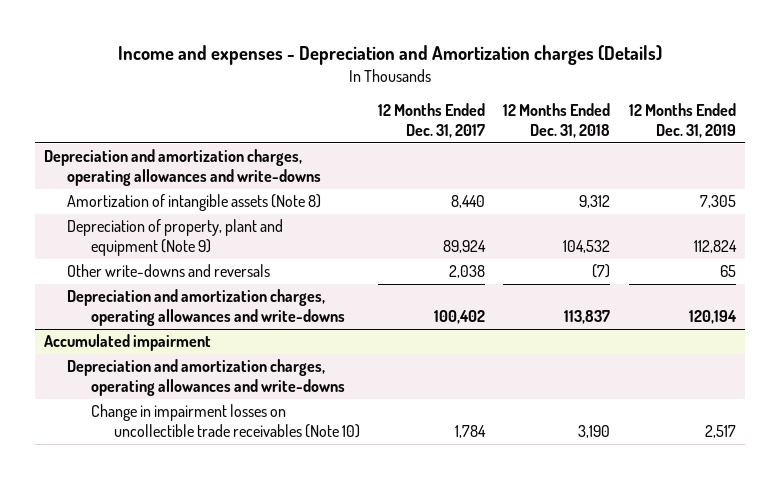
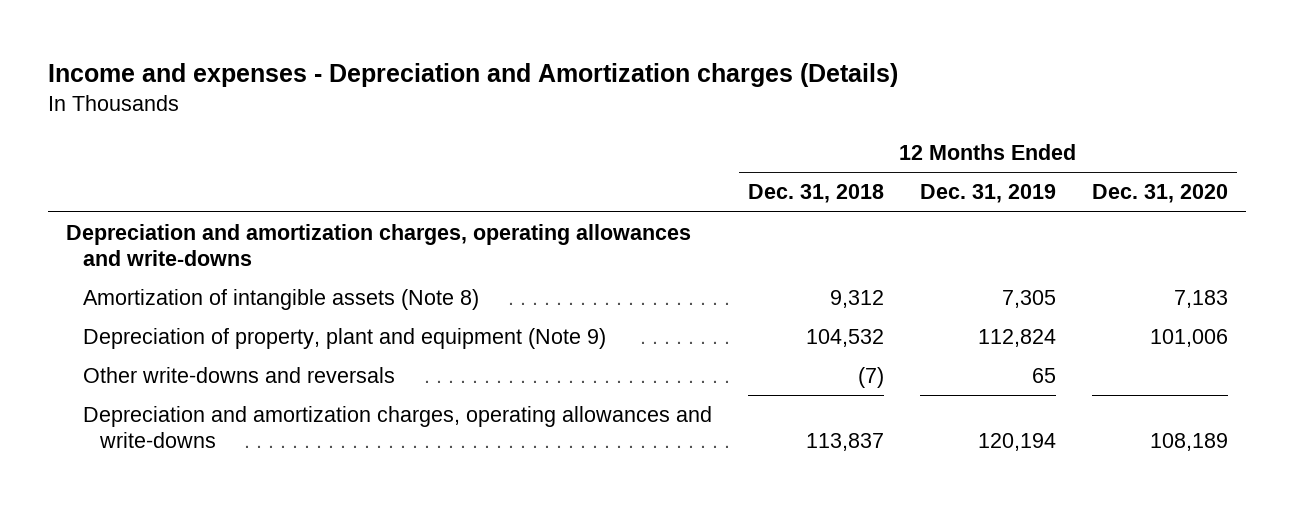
- | 12 Months Ended Dec. 31, 2017 | 12 Months Ended Dec. 31, 2018 | 12 Months Ended Dec. 31, 2019
+ | 12 Months Ended Dec. 31, 2018 | 12 Months Ended Dec. 31, 2019 | 12 Months Ended Dec. 31, 2020
- Accumulated impairment
- Depreciation and amortization charges, operating allowances and write-downs
- Change in impairment losses on uncollectible trade receivables (Note 10) | 1,784 | 3,190 | 2,517

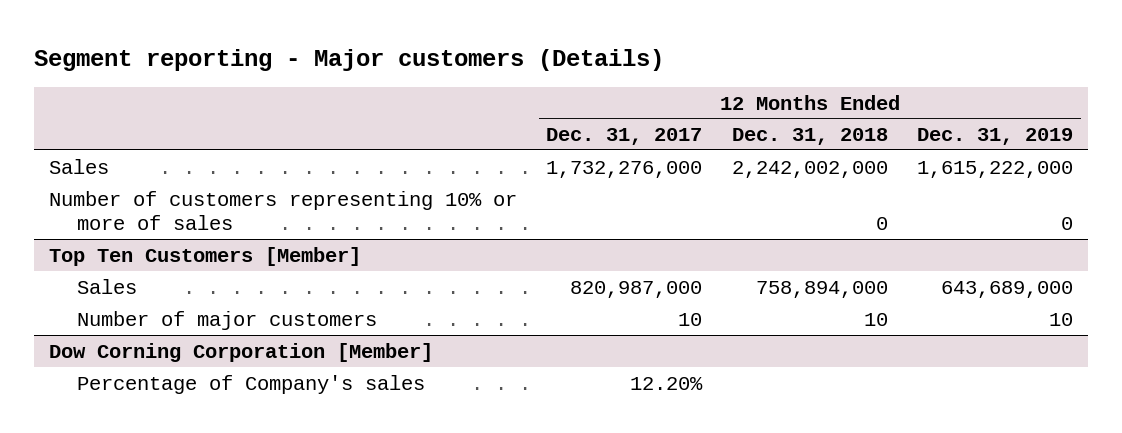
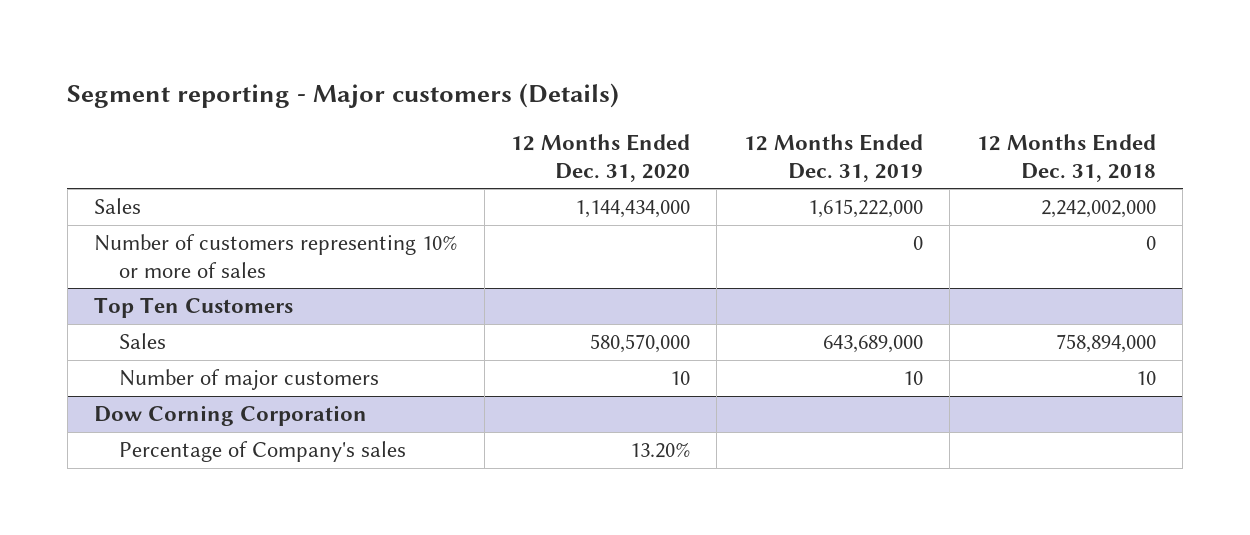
- | 12 Months Ended Dec. 31, 2017 | 12 Months Ended Dec. 31, 2018 | 12 Months Ended Dec. 31, 2019
+ | 12 Months Ended Dec. 31, 2020 | 12 Months Ended Dec. 31, 2019 | 12 Months Ended Dec. 31, 2018
- Top Ten Customers [Member]
+ Top Ten Customers
- Dow Corning Corporation [Member]
+ Dow Corning Corporation

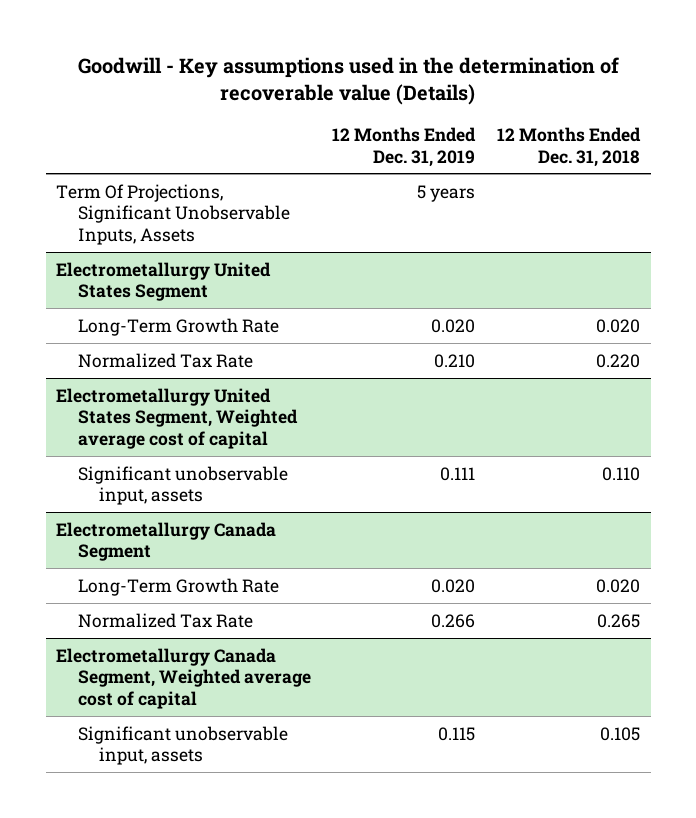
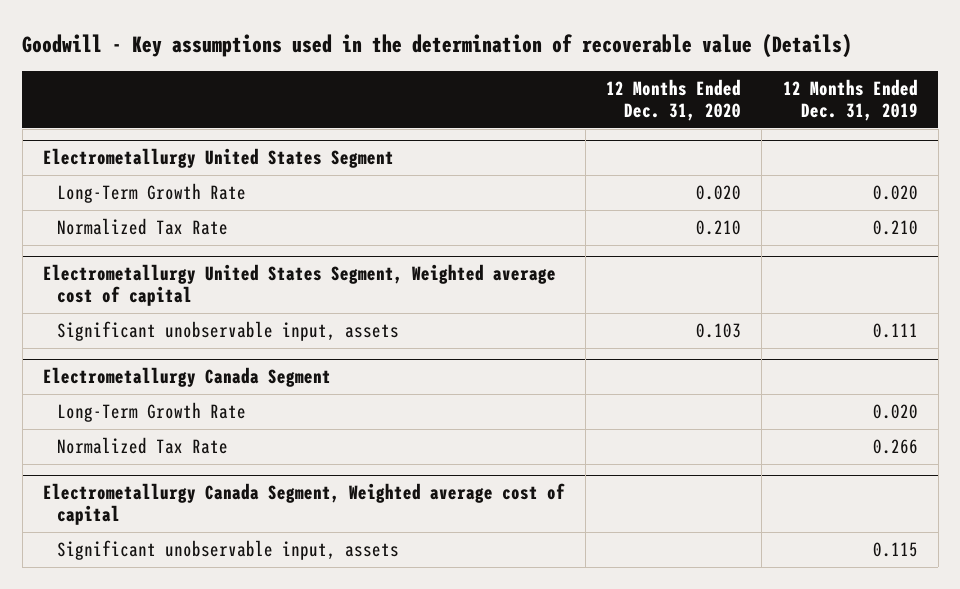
- | 12 Months Ended Dec. 31, 2019 | 12 Months Ended Dec. 31, 2018
+ | 12 Months Ended Dec. 31, 2020 | 12 Months Ended Dec. 31, 2019
- Term Of Projections, Significant Unobservable Inputs, Assets | 5 years |

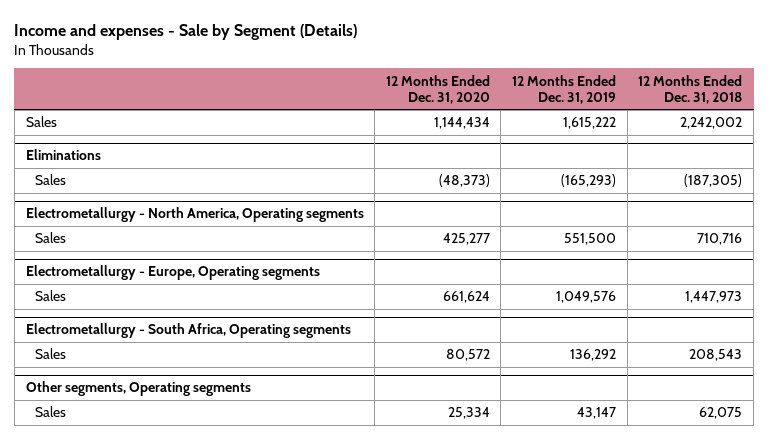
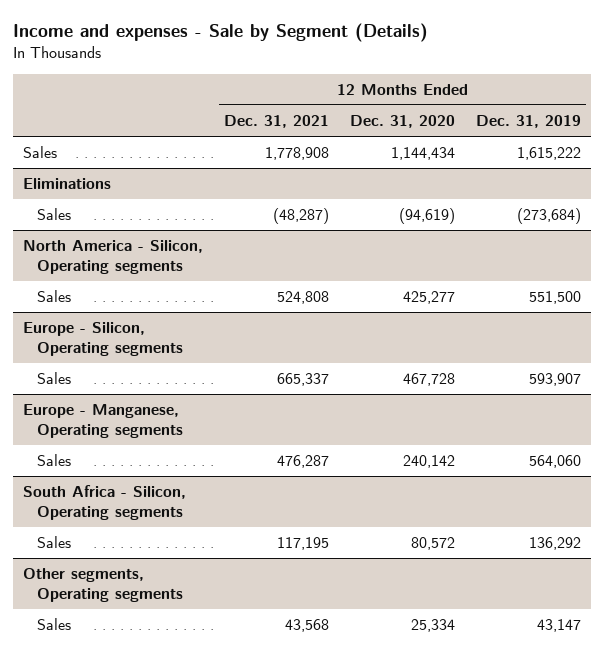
- | 12 Months Ended Dec. 31, 2020 | 12 Months Ended Dec. 31, 2019 | 12 Months Ended Dec. 31, 2018
+ | 12 Months Ended Dec. 31, 2021 | 12 Months Ended Dec. 31, 2020 | 12 Months Ended Dec. 31, 2019
@ Eliminations
- Sales | (48,373) | (165,293) | (187,305)
- Electrometallurgy - North America, Operating segments
@ Eliminations
+ Sales | (48,287) | (94,619) | (273,684)
+ North America - Silicon, Operating segments
- Electrometallurgy - Europe, Operating segments
- Sales | 661,624 | 1,049,576 | 1,447,973
- Electrometallurgy - South Africa, Operating segments
+ Europe - Silicon, Operating segments
+ Sales | 665,337 | 467,728 | 593,907
+ Europe - Manganese, Operating segments
+ Sales | 476,287 | 240,142 | 564,060
+ South Africa - Silicon, Operating segments

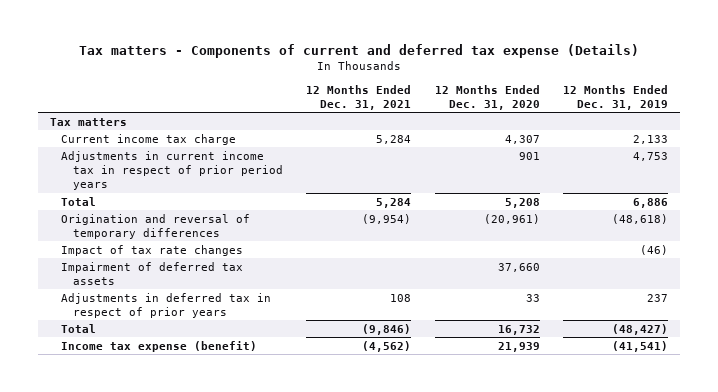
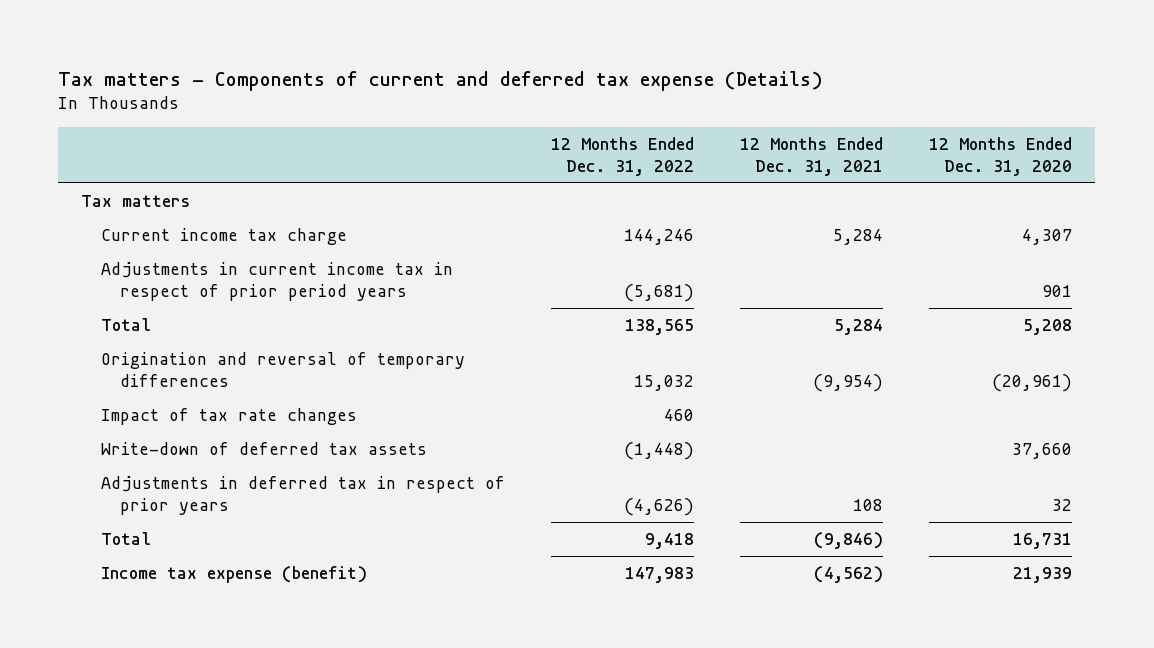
- | 12 Months Ended Dec. 31, 2021 | 12 Months Ended Dec. 31, 2020 | 12 Months Ended Dec. 31, 2019
+ | 12 Months Ended Dec. 31, 2022 | 12 Months Ended Dec. 31, 2021 | 12 Months Ended Dec. 31, 2020
- Impairment of deferred tax assets | | 37,660 |
- Adjustments in deferred tax in respect of prior years | 108 | 33 | 237
- Total | (9,846) | 16,732 | (48,427)
+ Write-down of deferred tax assets | (1,448) | | 37,660
+ Adjustments in deferred tax in respect of prior years | (4,626) | 108 | 32
+ Total | 9,418 | (9,846) | 16,731

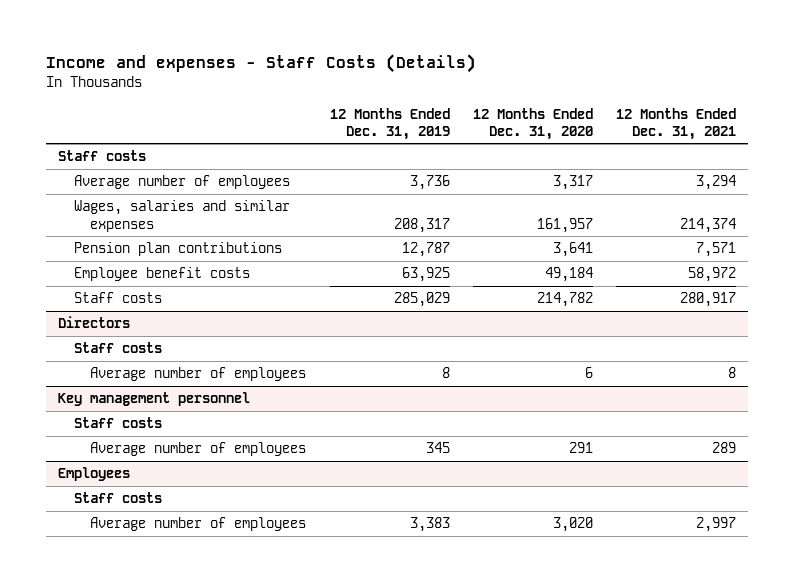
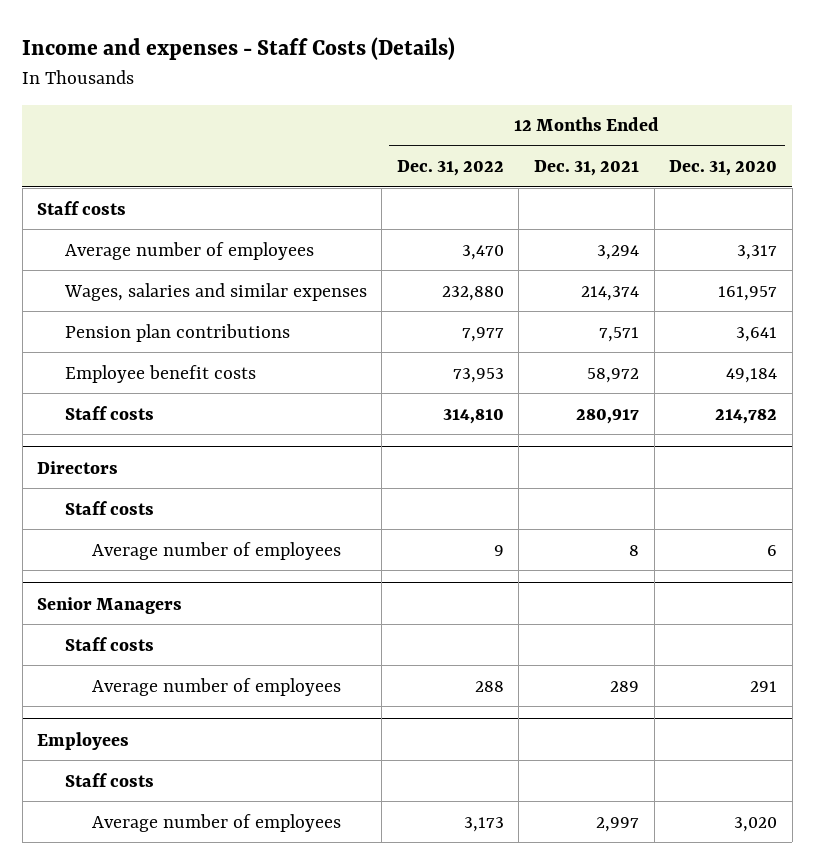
- | 12 Months Ended Dec. 31, 2019 | 12 Months Ended Dec. 31, 2020 | 12 Months Ended Dec. 31, 2021
+ | 12 Months Ended Dec. 31, 2022 | 12 Months Ended Dec. 31, 2021 | 12 Months Ended Dec. 31, 2020
- Key management personnel
+ Senior Managers

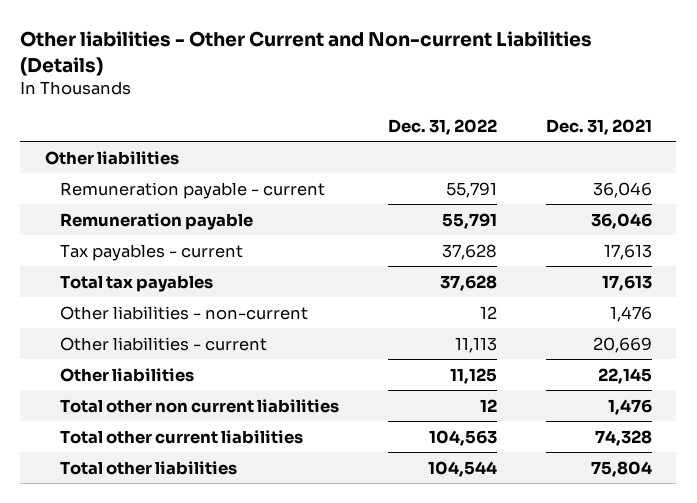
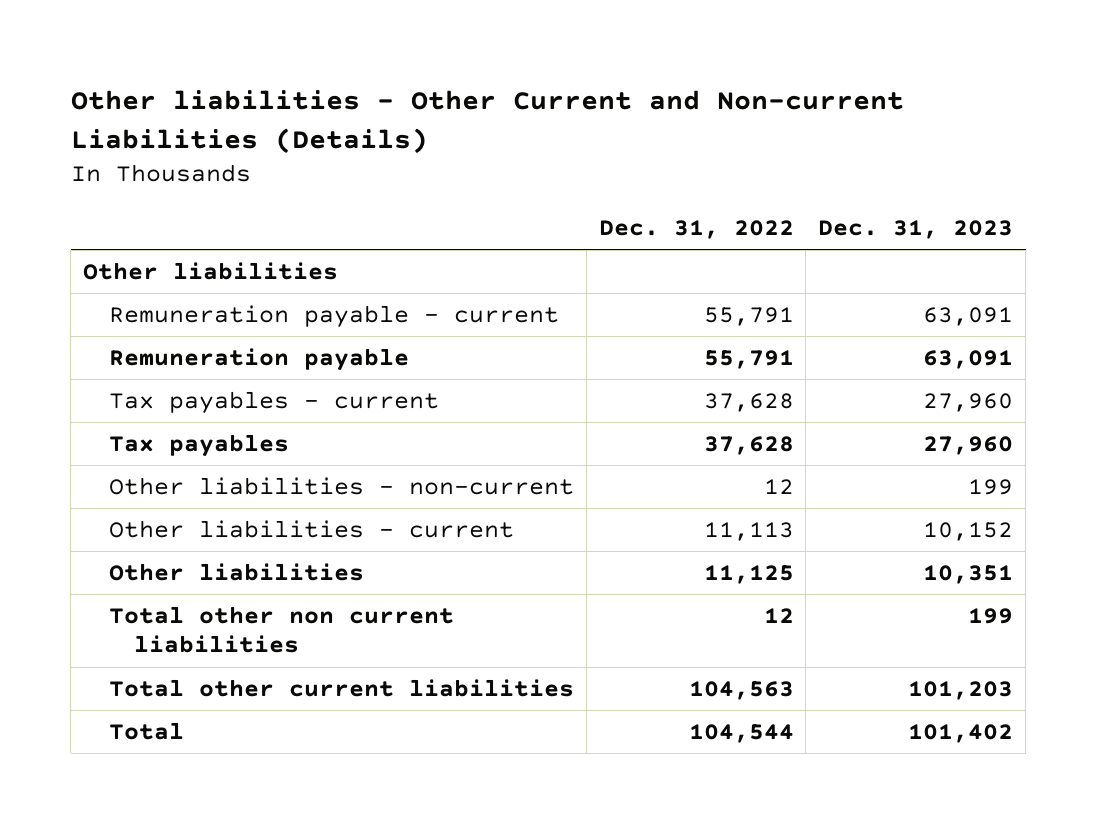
- | Dec. 31, 2022 | Dec. 31, 2021
+ | Dec. 31, 2022 | Dec. 31, 2023
- Total tax payables | 37,628 | 17,613
+ Tax payables | 37,628 | 27,960
- Total other liabilities | 104,544 | 75,804
+ Total | 104,544 | 101,402

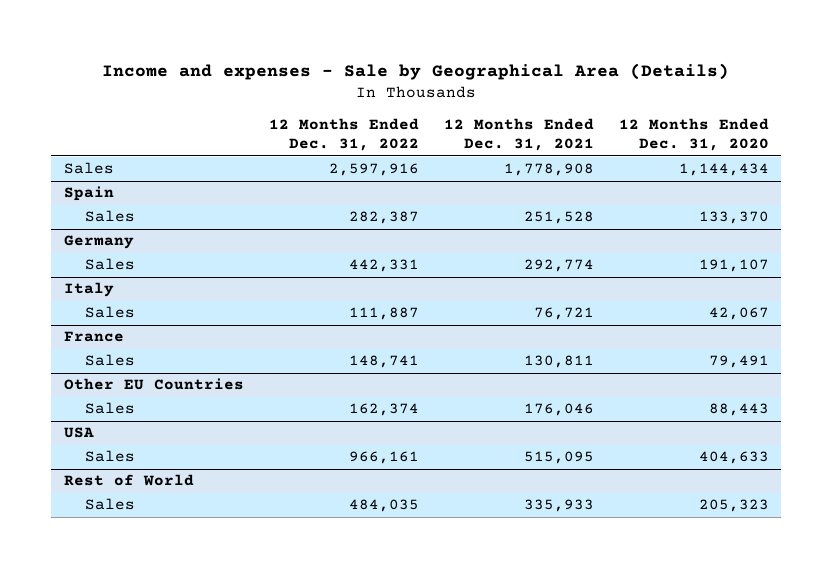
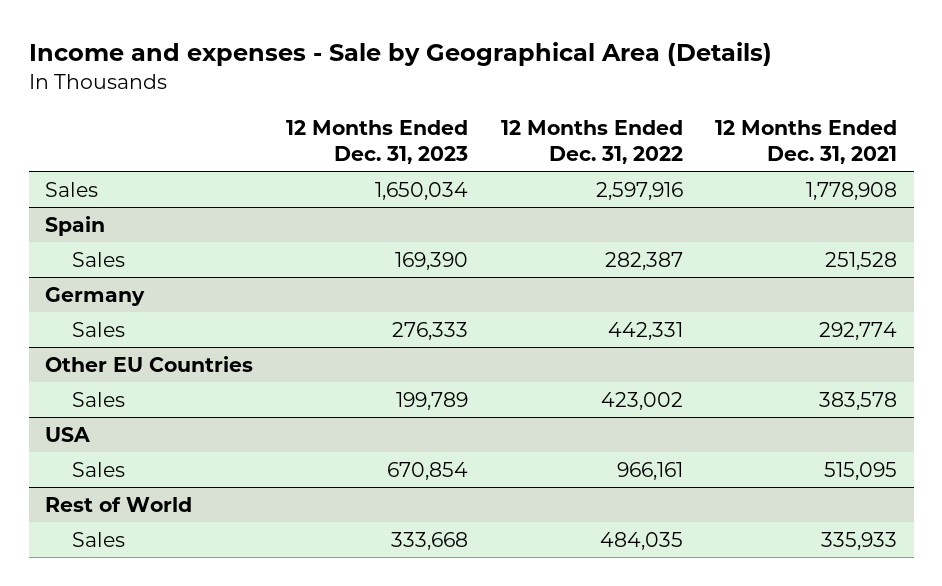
- | 12 Months Ended Dec. 31, 2022 | 12 Months Ended Dec. 31, 2021 | 12 Months Ended Dec. 31, 2020
+ | 12 Months Ended Dec. 31, 2023 | 12 Months Ended Dec. 31, 2022 | 12 Months Ended Dec. 31, 2021
- Italy
- Sales | 111,887 | 76,721 | 42,067
- France
- Sales | 148,741 | 130,811 | 79,491
@ Other EU Countries
- Sales | 162,374 | 176,046 | 88,443
+ Sales | 199,789 | 423,002 | 383,578

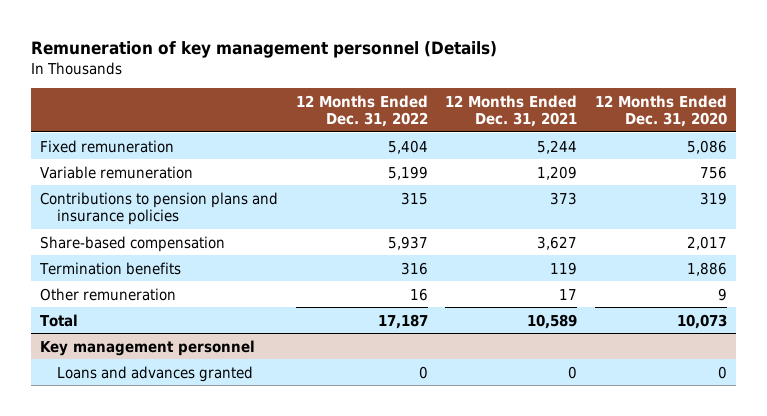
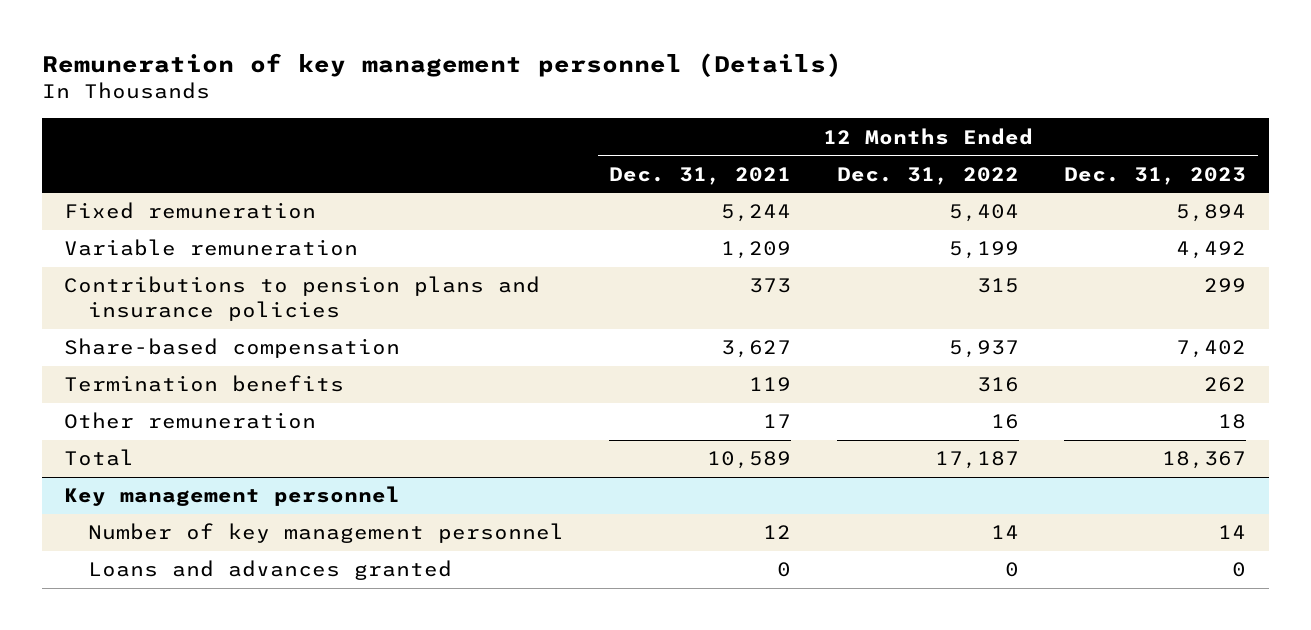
- | 12 Months Ended Dec. 31, 2022 | 12 Months Ended Dec. 31, 2021 | 12 Months Ended Dec. 31, 2020
+ | 12 Months Ended Dec. 31, 2021 | 12 Months Ended Dec. 31, 2022 | 12 Months Ended Dec. 31, 2023
@ Key management personnel
+ Number of key management personnel | 12 | 14 | 14

